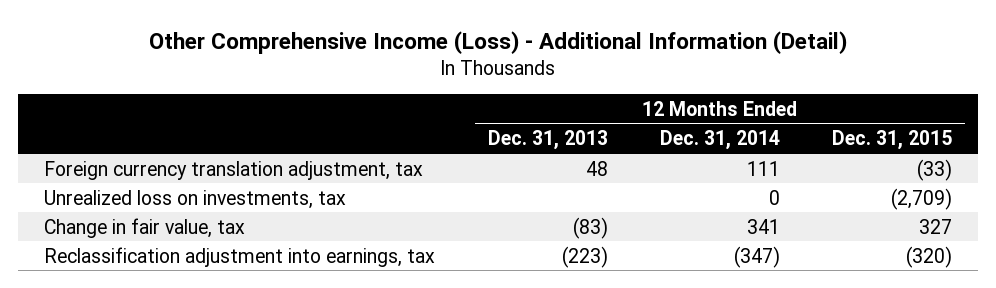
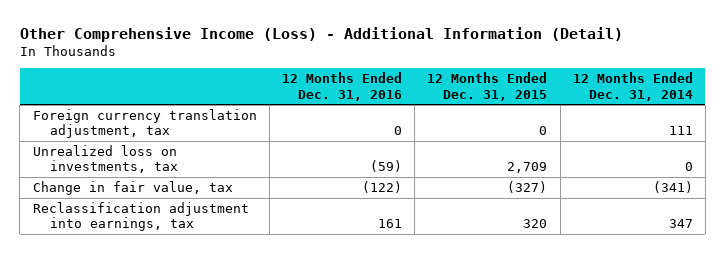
- | 12 Months Ended Dec. 31, 2013 | 12 Months Ended Dec. 31, 2014 | 12 Months Ended Dec. 31, 2015
+ | 12 Months Ended Dec. 31, 2016 | 12 Months Ended Dec. 31, 2015 | 12 Months Ended Dec. 31, 2014
- Foreign currency translation adjustment, tax | 48 | 111 | (33)
- Unrealized loss on investments, tax | | 0 | (2,709)
- Change in fair value, tax | (83) | 341 | 327
- Reclassification adjustment into earnings, tax | (223) | (347) | (320)
+ Foreign currency translation adjustment, tax | 0 | 0 | 111
+ Unrealized loss on investments, tax | (59) | 2,709 | 0
+ Change in fair value, tax | (122) | (327) | (341)
+ Reclassification adjustment into earnings, tax | 161 | 320 | 347

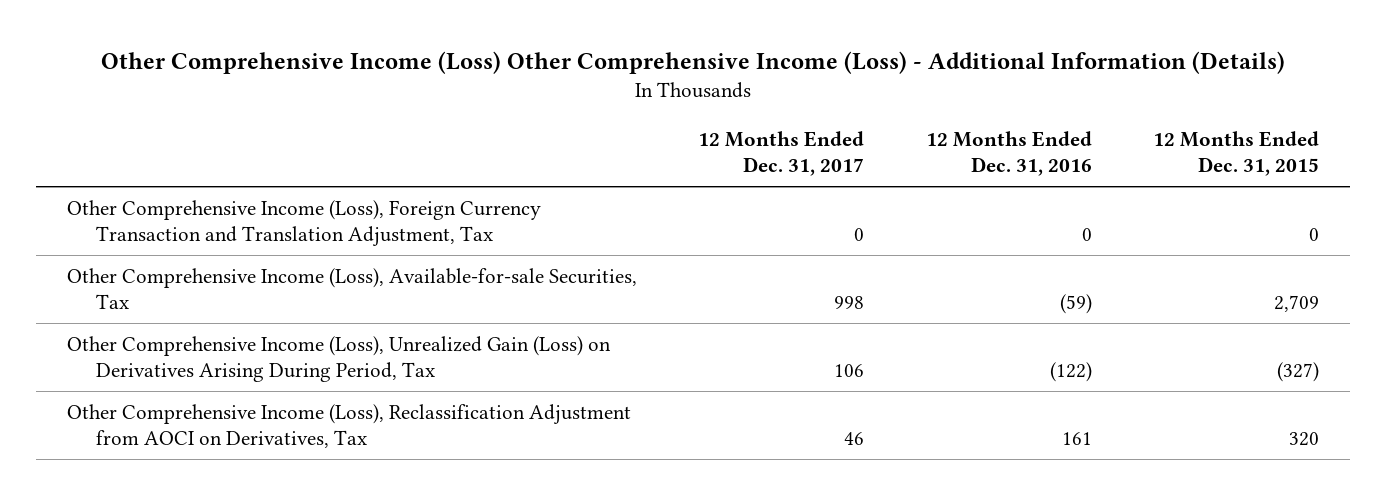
- Other Comprehensive Income (Loss) - Additional Information (Detail)
+ Other Comprehensive Income (Loss) Other Comprehensive Income (Loss) - Additional Information (Details)
- | 12 Months Ended Dec. 31, 2016 | 12 Months Ended Dec. 31, 2015 | 12 Months Ended Dec. 31, 2014
+ | 12 Months Ended Dec. 31, 2017 | 12 Months Ended Dec. 31, 2016 | 12 Months Ended Dec. 31, 2015
- Foreign currency translation adjustment, tax | 0 | 0 | 111
- Unrealized loss on investments, tax | (59) | 2,709 | 0
- Change in fair value, tax | (122) | (327) | (341)
- Reclassification adjustment into earnings, tax | 161 | 320 | 347
+ Other Comprehensive Income (Loss), Foreign Currency Transaction and Translation Adjustment, Tax | 0 | 0 | 0
+ Other Comprehensive Income (Loss), Available-for-sale Securities, Tax | 998 | (59) | 2,709
+ Other Comprehensive Income (Loss), Unrealized Gain (Loss) on Derivatives Arising During Period, Tax | 106 | (122) | (327)
+ Other Comprehensive Income (Loss), Reclassification Adjustment from AOCI on Derivatives, Tax | 46 | 161 | 320

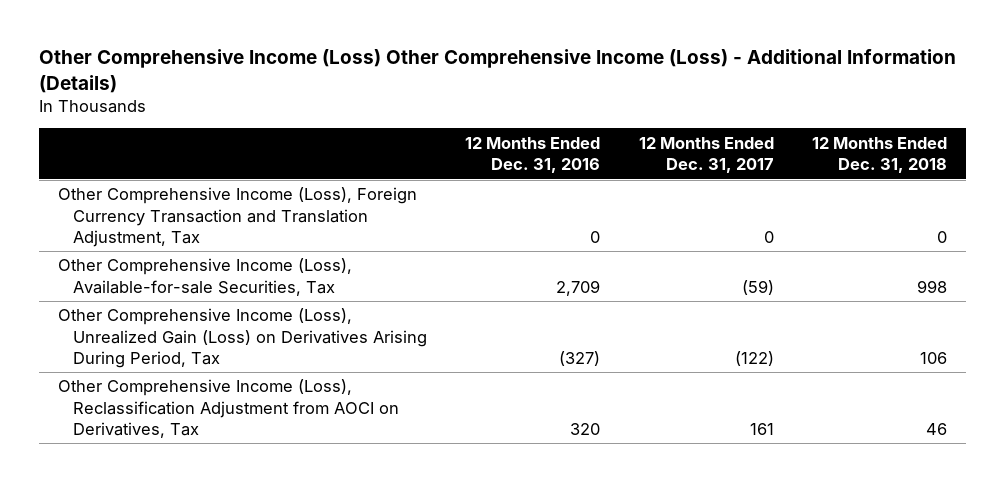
- | 12 Months Ended Dec. 31, 2017 | 12 Months Ended Dec. 31, 2016 | 12 Months Ended Dec. 31, 2015
+ | 12 Months Ended Dec. 31, 2016 | 12 Months Ended Dec. 31, 2017 | 12 Months Ended Dec. 31, 2018
- Other Comprehensive Income (Loss), Available-for-sale Securities, Tax | 998 | (59) | 2,709
- Other Comprehensive Income (Loss), Unrealized Gain (Loss) on Derivatives Arising During Period, Tax | 106 | (122) | (327)
- Other Comprehensive Income (Loss), Reclassification Adjustment from AOCI on Derivatives, Tax | 46 | 161 | 320
+ Other Comprehensive Income (Loss), Available-for-sale Securities, Tax | 2,709 | (59) | 998
+ Other Comprehensive Income (Loss), Unrealized Gain (Loss) on Derivatives Arising During Period, Tax | (327) | (122) | 106
+ Other Comprehensive Income (Loss), Reclassification Adjustment from AOCI on Derivatives, Tax | 320 | 161 | 46

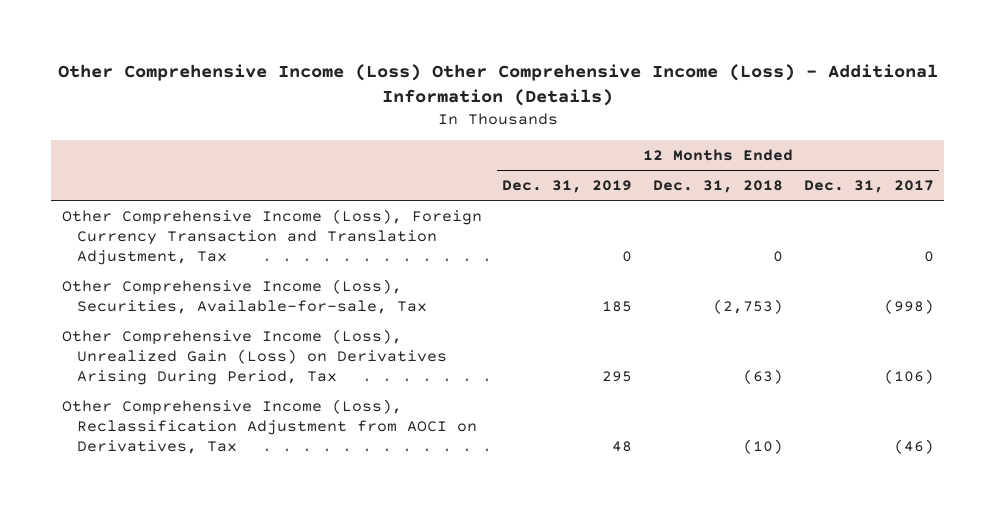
- | 12 Months Ended Dec. 31, 2016 | 12 Months Ended Dec. 31, 2017 | 12 Months Ended Dec. 31, 2018
+ | 12 Months Ended Dec. 31, 2019 | 12 Months Ended Dec. 31, 2018 | 12 Months Ended Dec. 31, 2017
- Other Comprehensive Income (Loss), Available-for-sale Securities, Tax | 2,709 | (59) | 998
- Other Comprehensive Income (Loss), Unrealized Gain (Loss) on Derivatives Arising During Period, Tax | (327) | (122) | 106
- Other Comprehensive Income (Loss), Reclassification Adjustment from AOCI on Derivatives, Tax | 320 | 161 | 46
+ Other Comprehensive Income (Loss), Securities, Available-for-sale, Tax | 185 | (2,753) | (998)
+ Other Comprehensive Income (Loss), Unrealized Gain (Loss) on Derivatives Arising During Period, Tax | 295 | (63) | (106)
+ Other Comprehensive Income (Loss), Reclassification Adjustment from AOCI on Derivatives, Tax | 48 | (10) | (46)

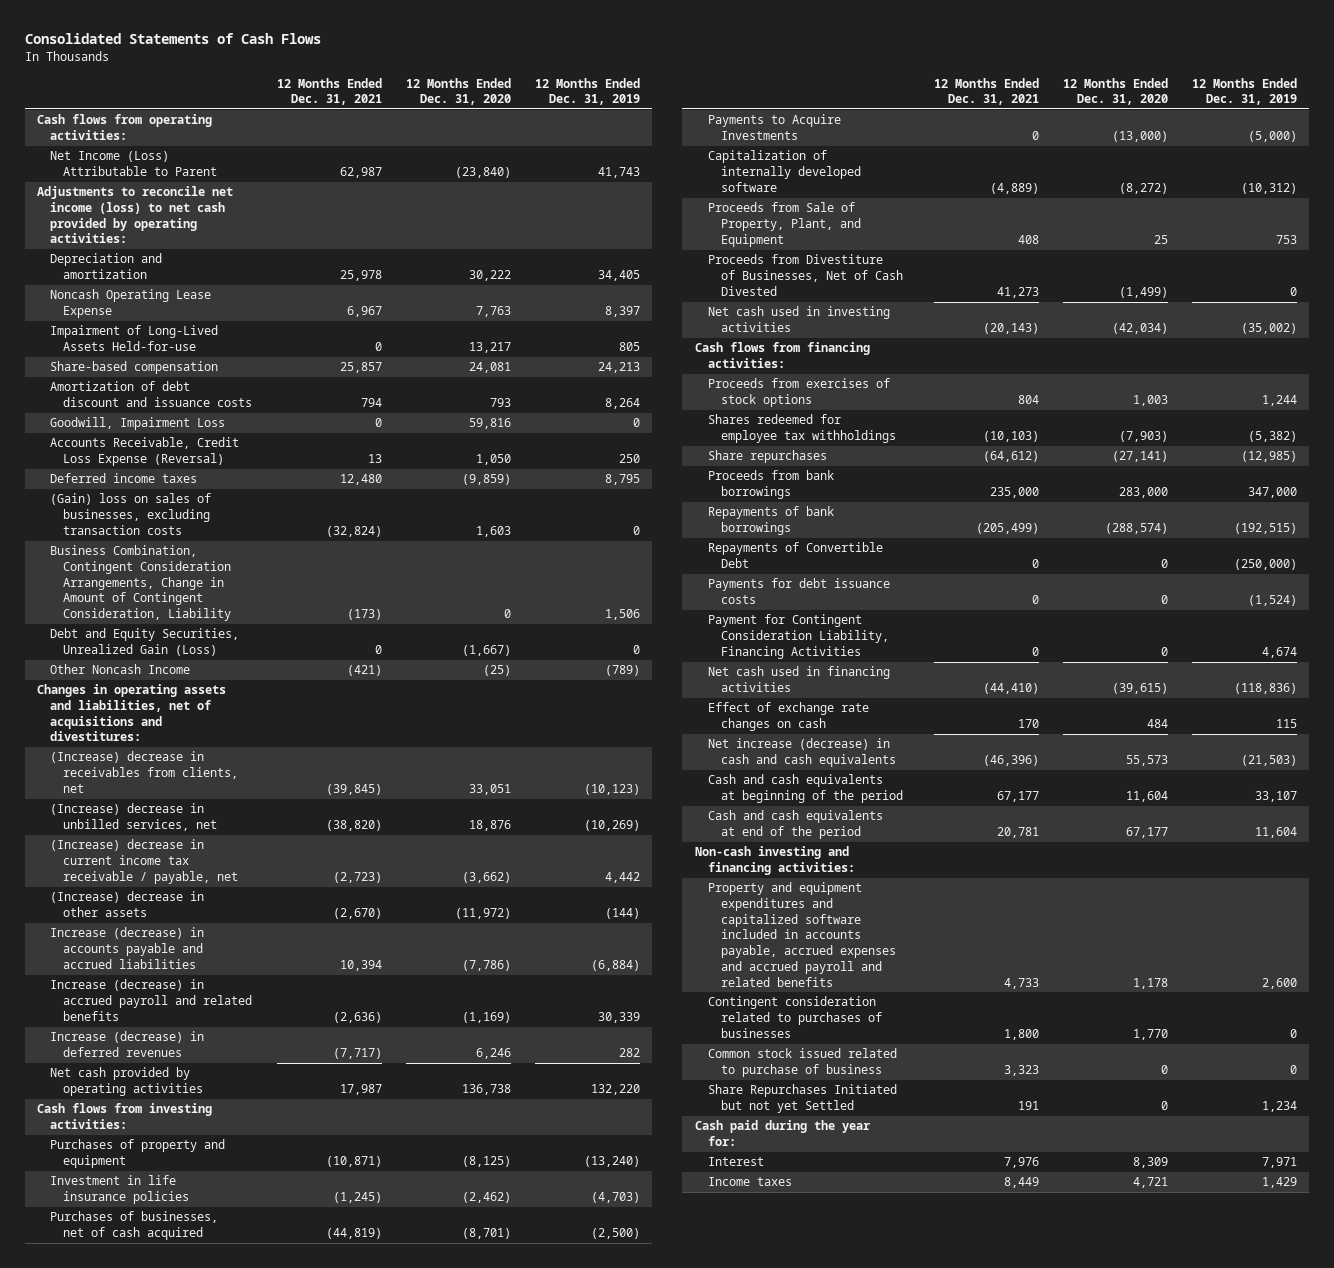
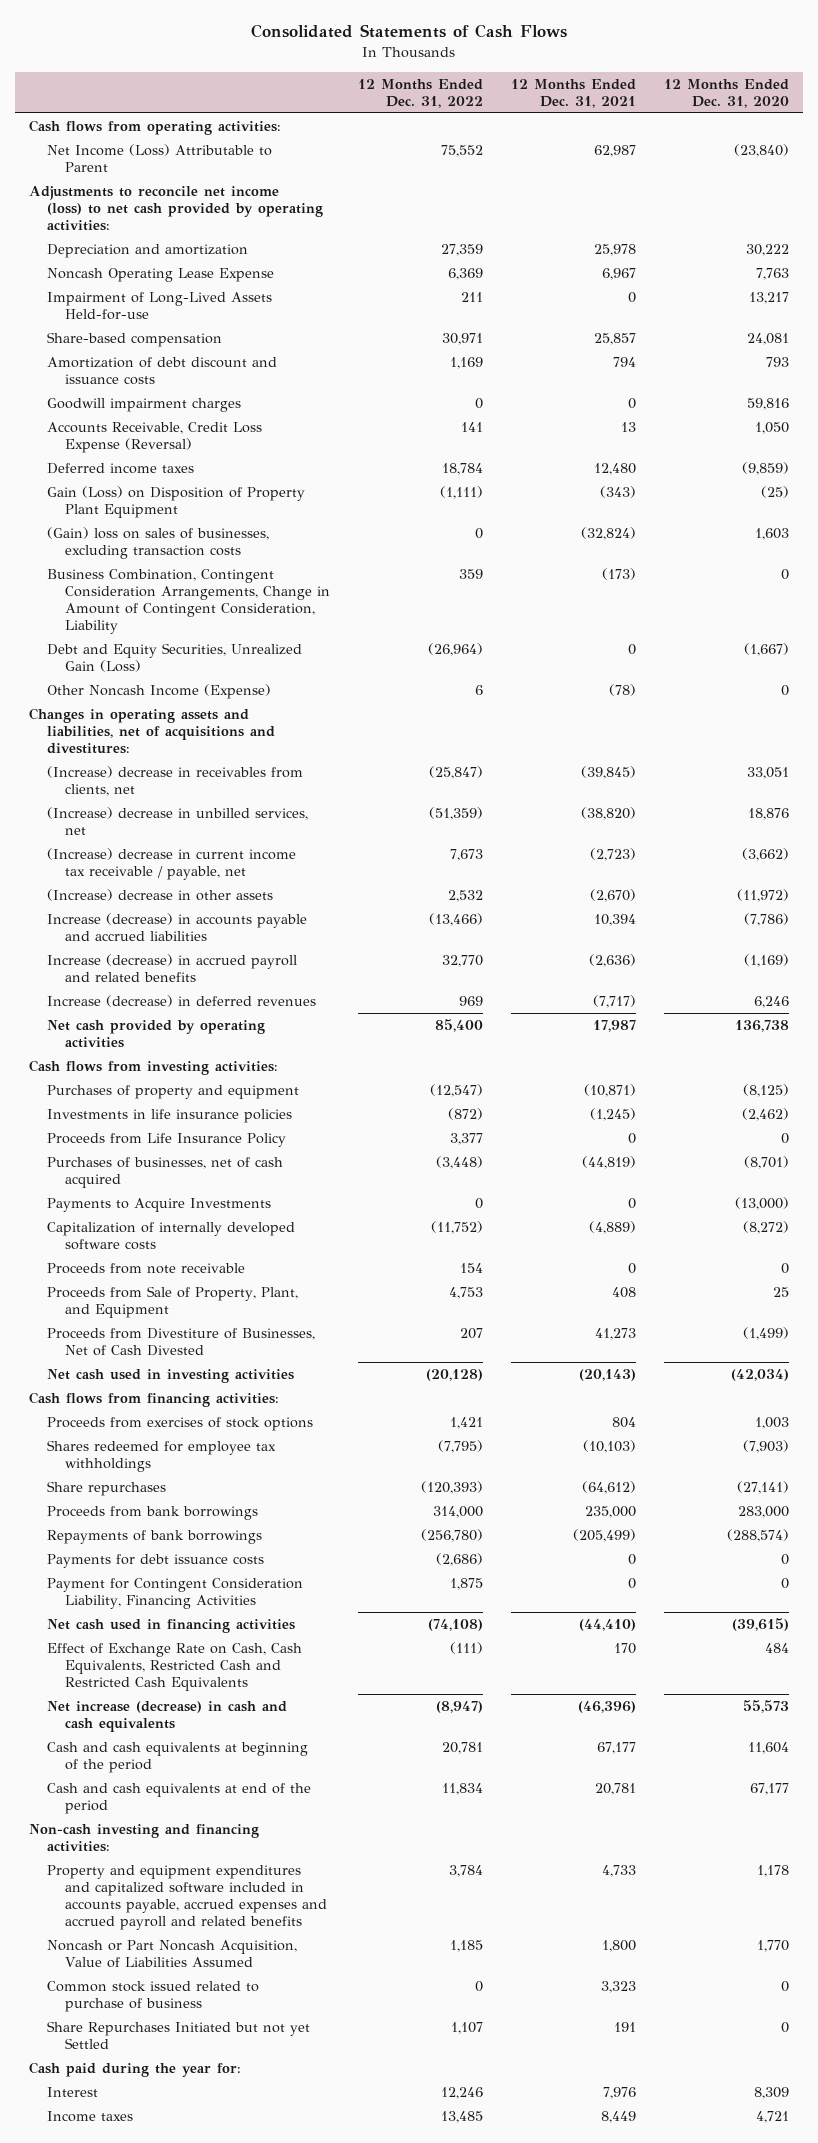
- | 12 Months Ended Dec. 31, 2021 | 12 Months Ended Dec. 31, 2020 | 12 Months Ended Dec. 31, 2019
+ | 12 Months Ended Dec. 31, 2022 | 12 Months Ended Dec. 31, 2021 | 12 Months Ended Dec. 31, 2020
- Goodwill, Impairment Loss | 0 | 59,816 | 0
+ Goodwill impairment charges | 0 | 0 | 59,816
+ Gain (Loss) on Disposition of Property Plant Equipment | (1,111) | (343) | (25)
- Other Noncash Income | (421) | (25) | (789)
+ Other Noncash Income (Expense) | 6 | (78) | 0
- Investment in life insurance policies | (1,245) | (2,462) | (4,703)
+ Investments in life insurance policies | (872) | (1,245) | (2,462)
+ Proceeds from Life Insurance Policy | 3,377 | 0 | 0
- Capitalization of internally developed software | (4,889) | (8,272) | (10,312)
+ Capitalization of internally developed software costs | (11,752) | (4,889) | (8,272)
+ Proceeds from note receivable | 154 | 0 | 0
- Repayments of Convertible Debt | 0 | 0 | (250,000)
- Effect of exchange rate changes on cash | 170 | 484 | 115
+ Effect of Exchange Rate on Cash, Cash Equivalents, Restricted Cash and Restricted Cash Equivalents | (111) | 170 | 484
- Contingent consideration related to purchases of businesses | 1,800 | 1,770 | 0
+ Noncash or Part Noncash Acquisition, Value of Liabilities Assumed | 1,185 | 1,800 | 1,770

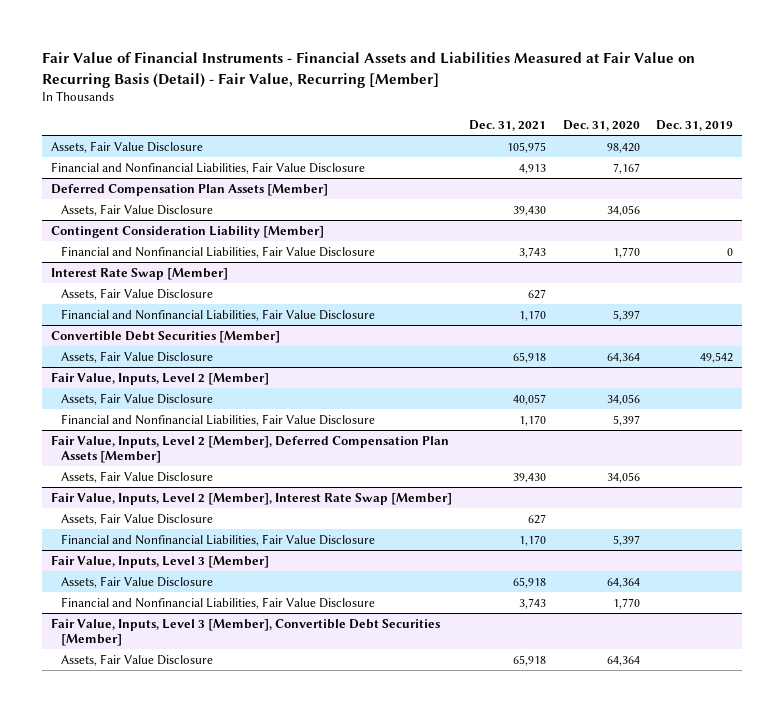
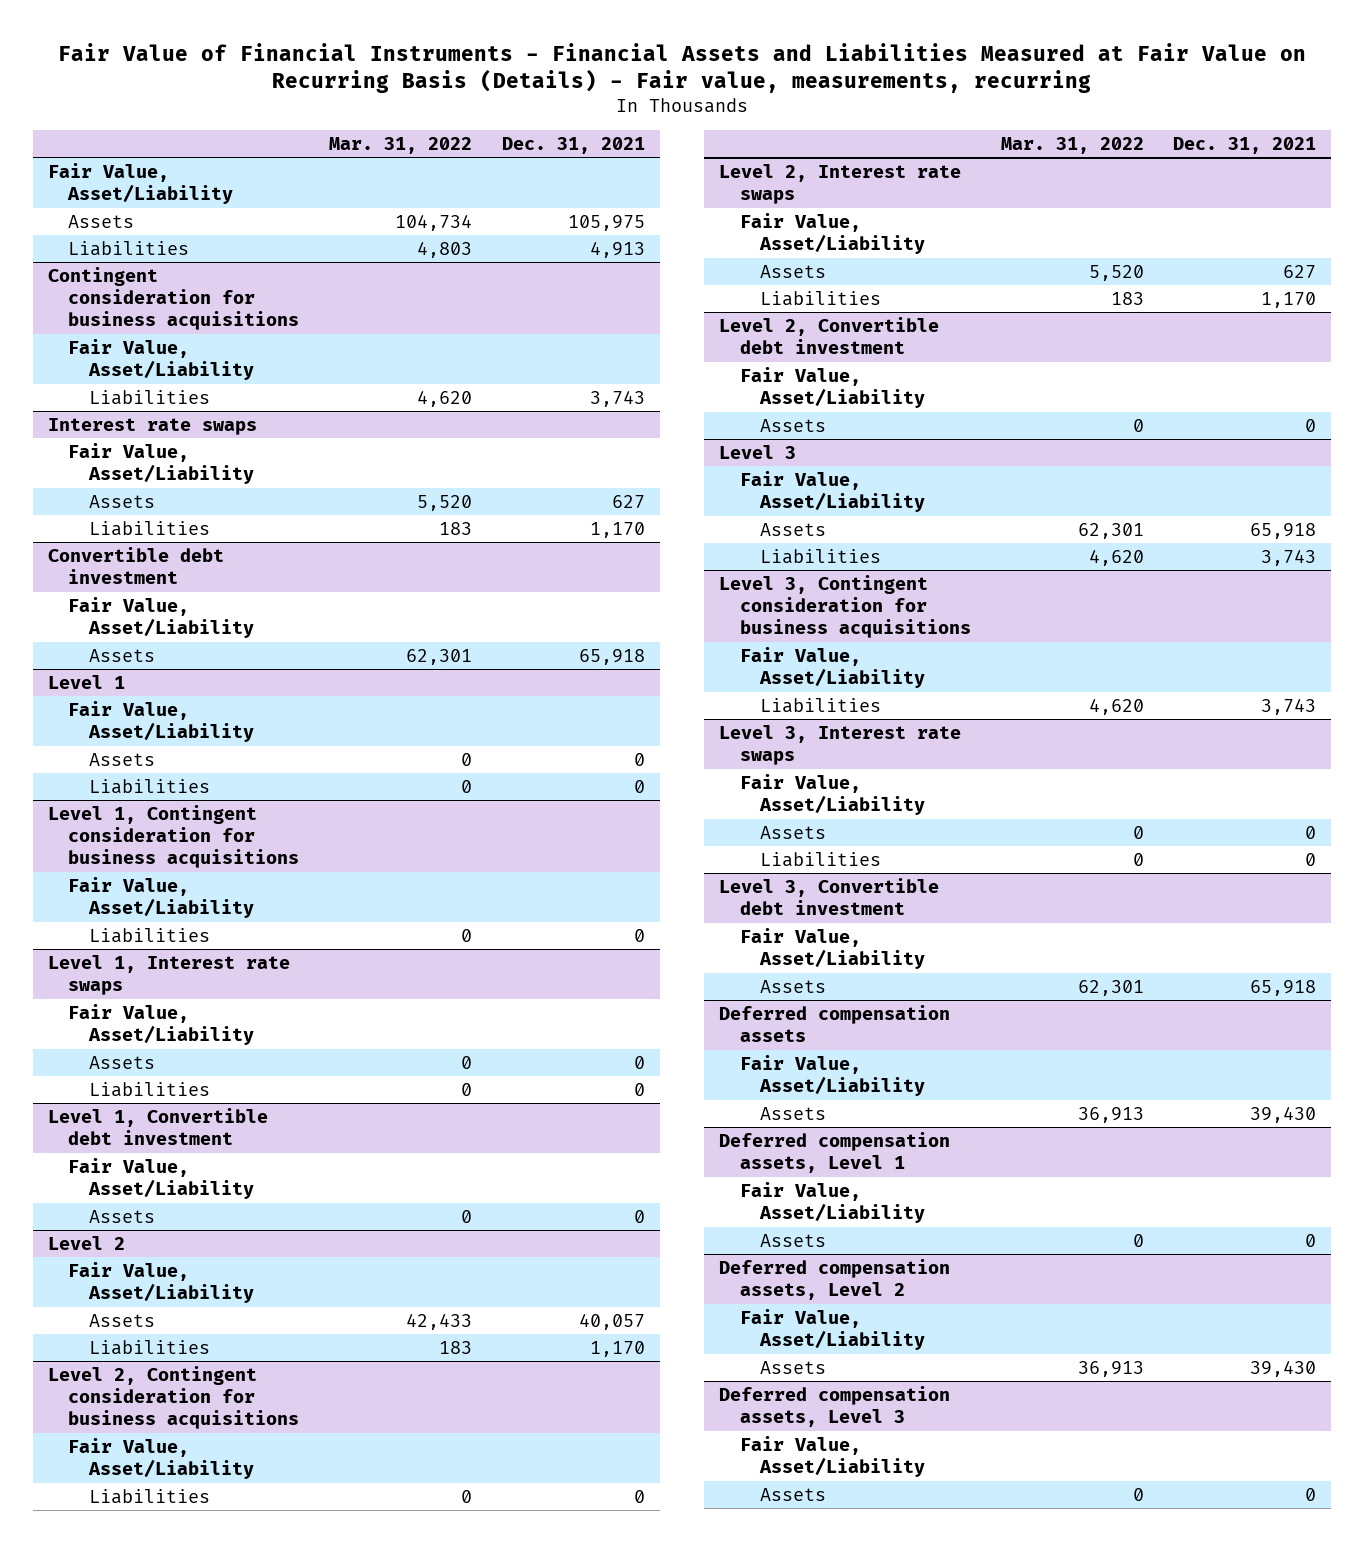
- Fair Value of Financial Instruments - Financial Assets and Liabilities Measured at Fair Value on Recurring Basis (Detail) - Fair Value, Recurring [Member]
+ Fair Value of Financial Instruments - Financial Assets and Liabilities Measured at Fair Value on Recurring Basis (Details) - Fair value, measurements, recurring
- | Dec. 31, 2021 | Dec. 31, 2020 | Dec. 31, 2019
+ | Mar. 31, 2022 | Dec. 31, 2021
- Assets, Fair Value Disclosure | 105,975 | 98,420 |
- Financial and Nonfinancial Liabilities, Fair Value Disclosure | 4,913 | 7,167 |
- Deferred Compensation Plan Assets [Member]
- Assets, Fair Value Disclosure | 39,430 | 34,056 |
- Contingent Consideration Liability [Member]
- Financial and Nonfinancial Liabilities, Fair Value Disclosure | 3,743 | 1,770 | 0
- Interest Rate Swap [Member]
- Assets, Fair Value Disclosure | 627 | |
- Financial and Nonfinancial Liabilities, Fair Value Disclosure | 1,170 | 5,397 |
- Convertible Debt Securities [Member]
- Assets, Fair Value Disclosure | 65,918 | 64,364 | 49,542
- Fair Value, Inputs, Level 2 [Member]
- Assets, Fair Value Disclosure | 40,057 | 34,056 |
- Financial and Nonfinancial Liabilities, Fair Value Disclosure | 1,170 | 5,397 |
- Fair Value, Inputs, Level 2 [Member], Deferred Compensation Plan Assets [Member]
- Assets, Fair Value Disclosure | 39,430 | 34,056 |
- Fair Value, Inputs, Level 2 [Member], Interest Rate Swap [Member]
- Assets, Fair Value Disclosure | 627 | |
- Financial and Nonfinancial Liabilities, Fair Value Disclosure | 1,170 | 5,397 |
- Fair Value, Inputs, Level 3 [Member]
- Assets, Fair Value Disclosure | 65,918 | 64,364 |
- Financial and Nonfinancial Liabilities, Fair Value Disclosure | 3,743 | 1,770 |
- Fair Value, Inputs, Level 3 [Member], Convertible Debt Securities [Member]
- Assets, Fair Value Disclosure | 65,918 | 64,364 |
+ Fair Value, Asset/Liability
+ Assets | 104,734 | 105,975
+ Liabilities | 4,803 | 4,913
+ Contingent consideration for business acquisitions
+ Fair Value, Asset/Liability
+ Liabilities | 4,620 | 3,743
+ Interest rate swaps
+ Fair Value, Asset/Liability
+ Assets | 5,520 | 627
+ Liabilities | 183 | 1,170
+ Convertible debt investment
+ Fair Value, Asset/Liability
+ Assets | 62,301 | 65,918
+ Level 1
+ Fair Value, Asset/Liability
+ Assets | 0 | 0
+ Liabilities | 0 | 0
+ Level 1, Contingent consideration for business acquisitions
+ Fair Value, Asset/Liability
+ Liabilities | 0 | 0
+ Level 1, Interest rate swaps
+ Fair Value, Asset/Liability
+ Assets | 0 | 0
+ Liabilities | 0 | 0
+ Level 1, Convertible debt investment
+ Fair Value, Asset/Liability
+ Assets | 0 | 0
+ Level 2
+ Fair Value, Asset/Liability
+ Assets | 42,433 | 40,057
+ Liabilities | 183 | 1,170
+ Level 2, Contingent consideration for business acquisitions
+ Fair Value, Asset/Liability
+ Liabilities | 0 | 0
+ Level 2, Interest rate swaps
+ Fair Value, Asset/Liability
+ Assets | 5,520 | 627
+ Liabilities | 183 | 1,170
+ Level 2, Convertible debt investment
+ Fair Value, Asset/Liability
+ Assets | 0 | 0
+ Level 3
+ Fair Value, Asset/Liability
+ Assets | 62,301 | 65,918
+ Liabilities | 4,620 | 3,743
+ Level 3, Contingent consideration for business acquisitions
+ Fair Value, Asset/Liability
+ Liabilities | 4,620 | 3,743
+ Level 3, Interest rate swaps
+ Fair Value, Asset/Liability
+ Assets | 0 | 0
+ Liabilities | 0 | 0
+ Level 3, Convertible debt investment
+ Fair Value, Asset/Liability
+ Assets | 62,301 | 65,918
+ Deferred compensation assets
+ Fair Value, Asset/Liability
+ Assets | 36,913 | 39,430
+ Deferred compensation assets, Level 1
+ Fair Value, Asset/Liability
+ Assets | 0 | 0
+ Deferred compensation assets, Level 2
+ Fair Value, Asset/Liability
+ Assets | 36,913 | 39,430
+ Deferred compensation assets, Level 3
+ Fair Value, Asset/Liability
+ Assets | 0 | 0

